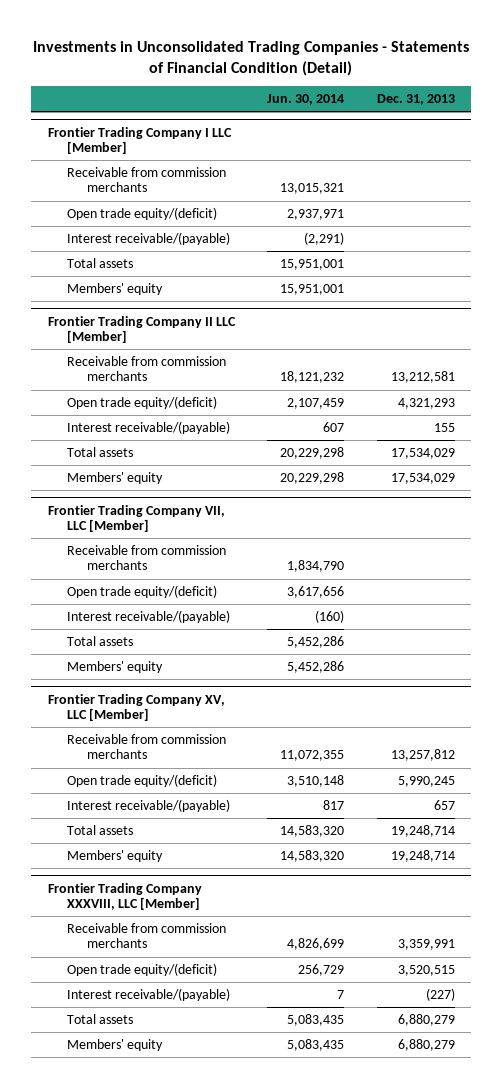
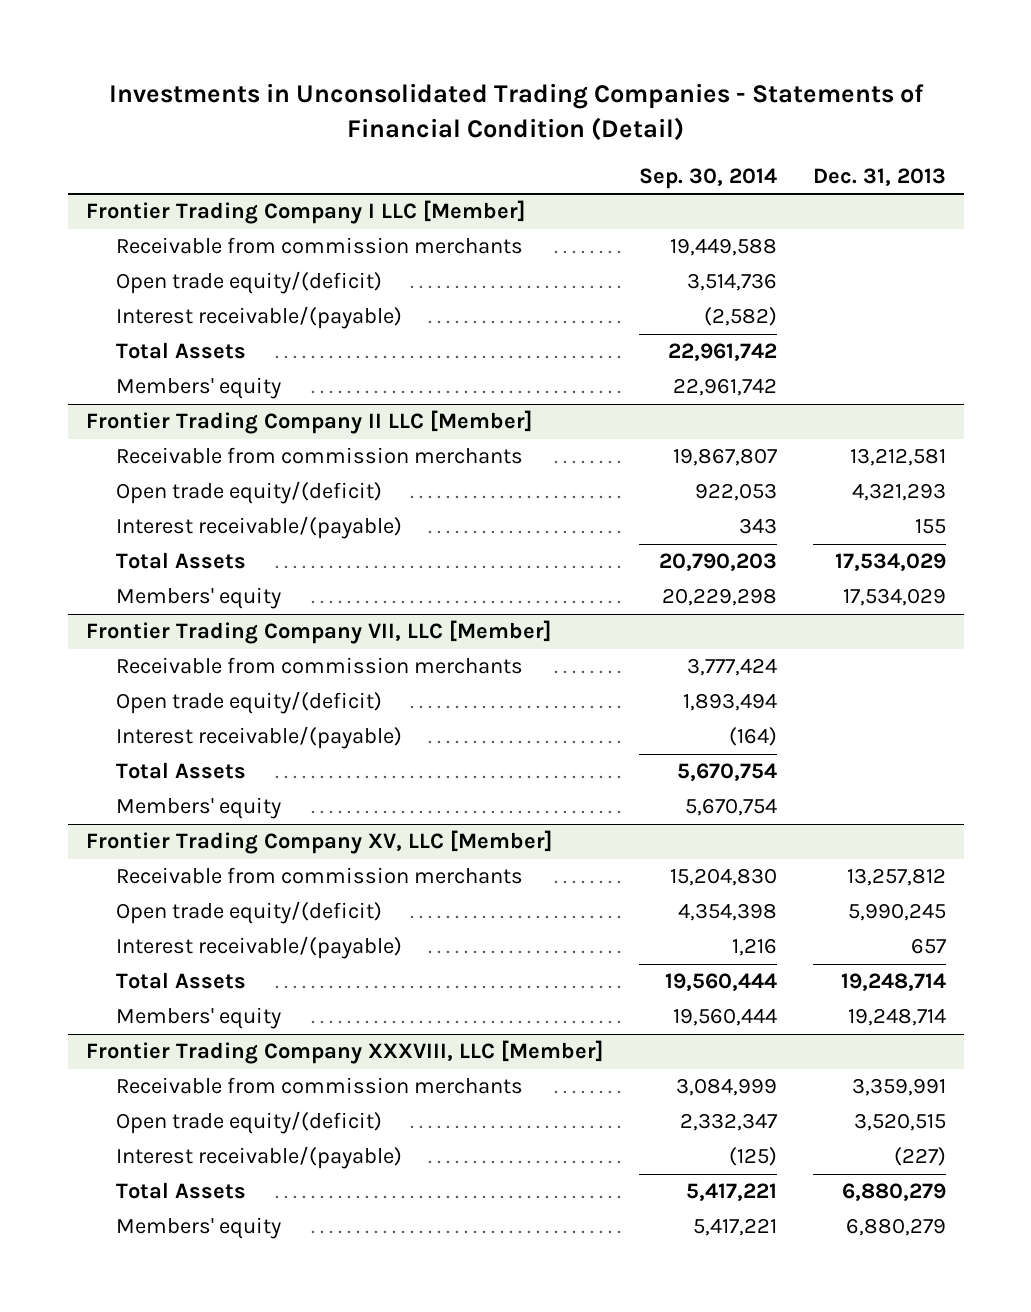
- | Jun. 30, 2014 | Dec. 31, 2013
+ | Sep. 30, 2014 | Dec. 31, 2013
@ Frontier Trading Company I LLC [Member]
- Total assets | 15,951,001 |
+ Total Assets | 22,961,742 |
@ Frontier Trading Company II LLC [Member]
- Total assets | 20,229,298 | 17,534,029
+ Total Assets | 20,790,203 | 17,534,029
@ Frontier Trading Company VII, LLC [Member]
- Total assets | 5,452,286 |
+ Total Assets | 5,670,754 |
@ Frontier Trading Company XV, LLC [Member]
- Total assets | 14,583,320 | 19,248,714
+ Total Assets | 19,560,444 | 19,248,714
@ Frontier Trading Company XXXVIII, LLC [Member]
- Total assets | 5,083,435 | 6,880,279
+ Total Assets | 5,417,221 | 6,880,279

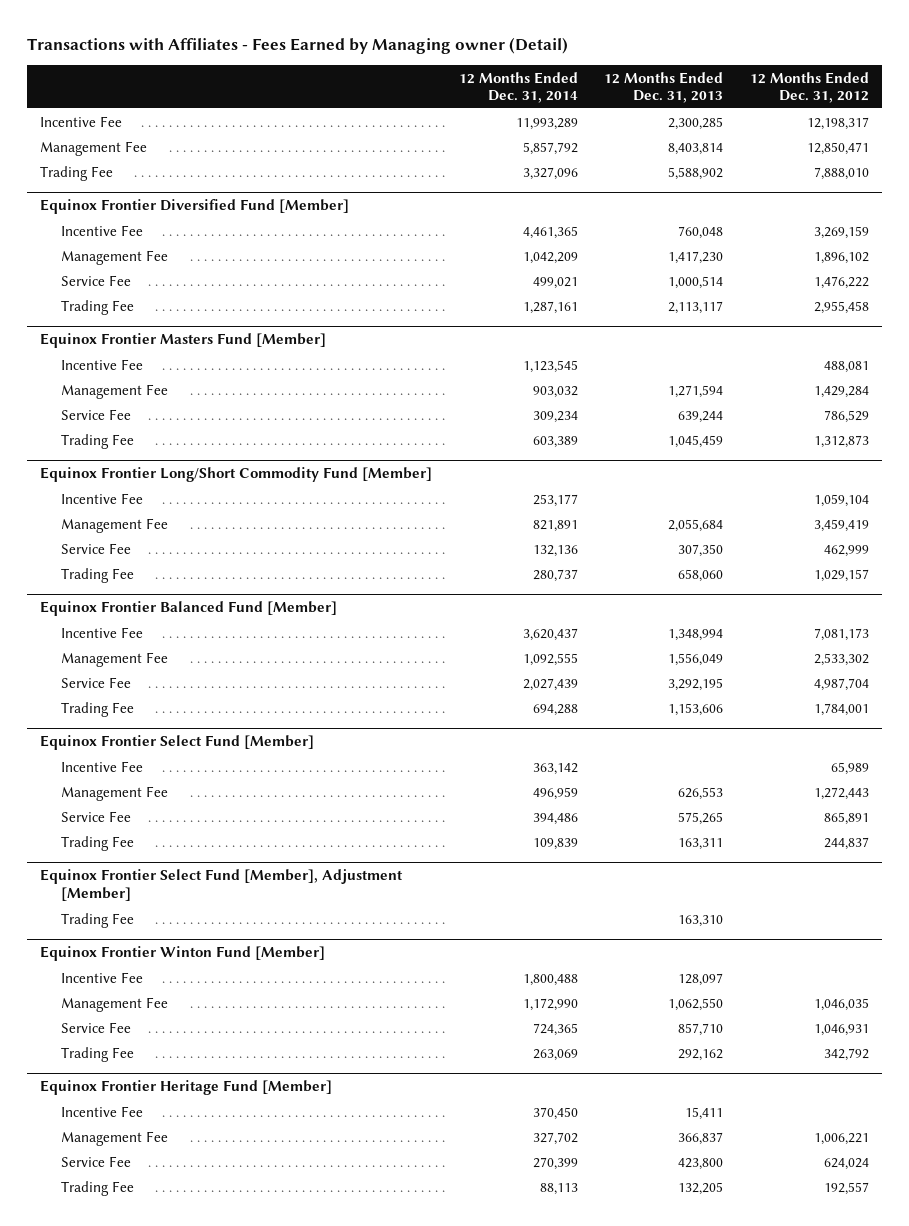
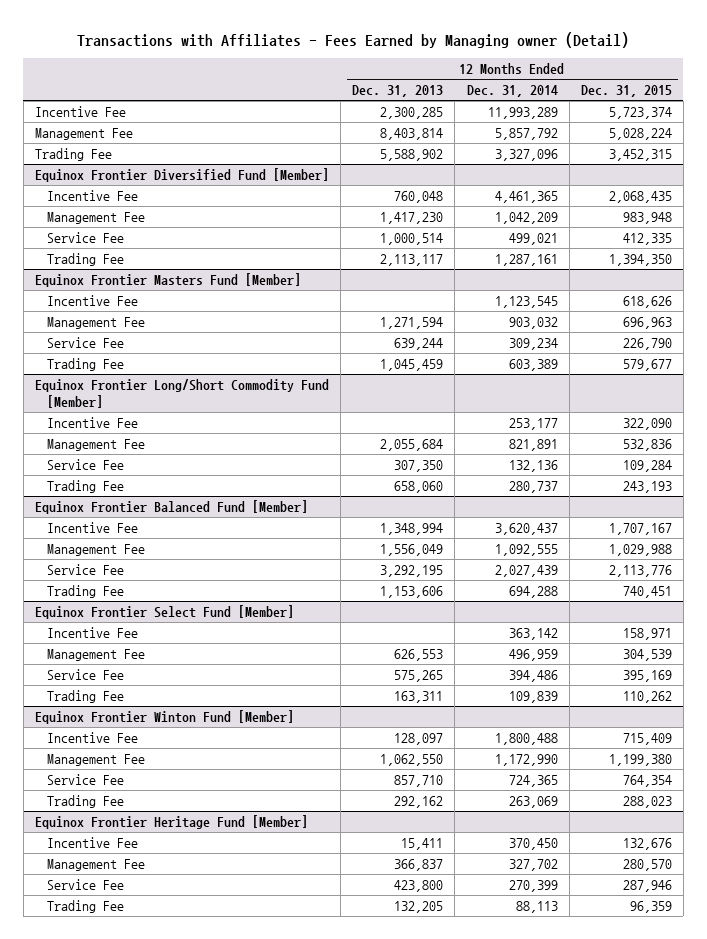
- | 12 Months Ended Dec. 31, 2014 | 12 Months Ended Dec. 31, 2013 | 12 Months Ended Dec. 31, 2012
+ | 12 Months Ended Dec. 31, 2013 | 12 Months Ended Dec. 31, 2014 | 12 Months Ended Dec. 31, 2015
- Equinox Frontier Select Fund [Member], Adjustment [Member]
- Trading Fee | | 163,310 |

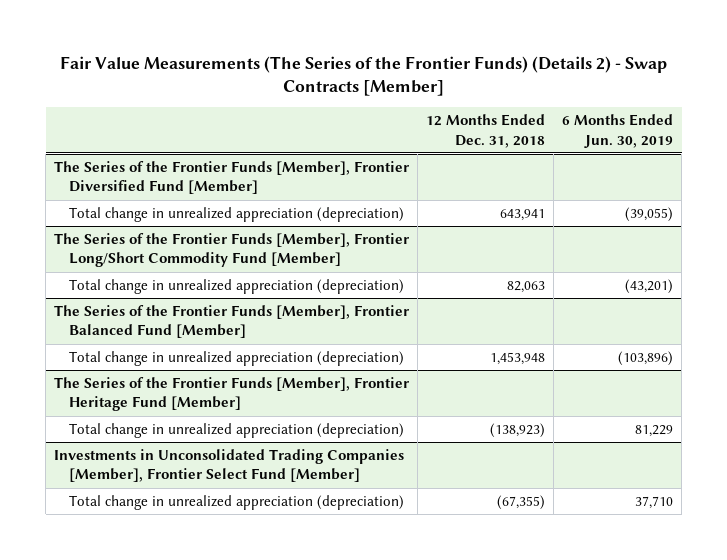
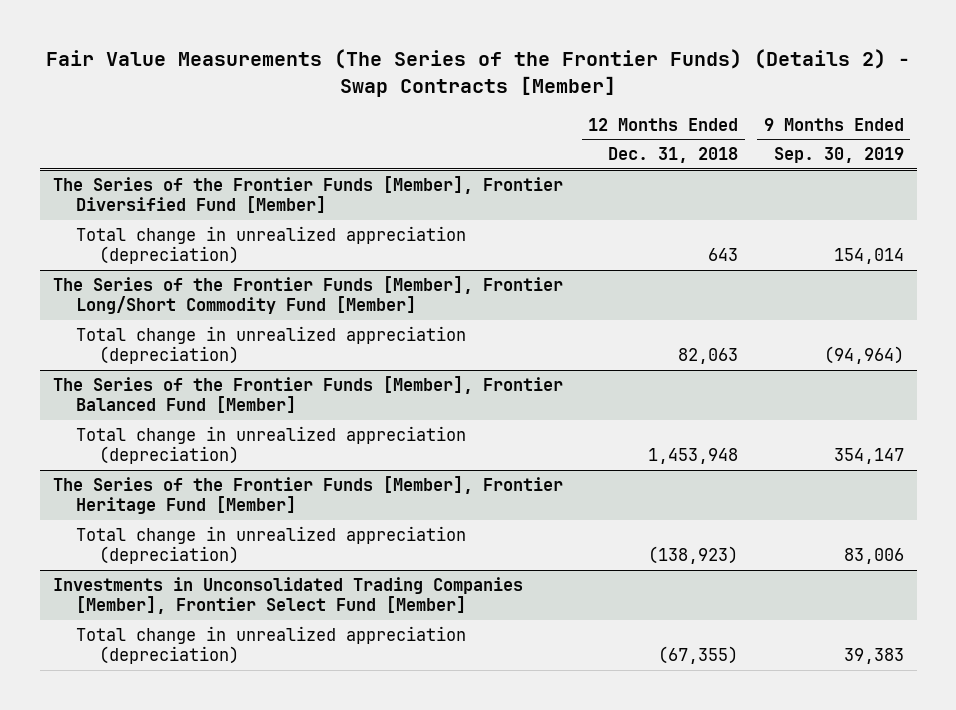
- | 12 Months Ended Dec. 31, 2018 | 6 Months Ended Jun. 30, 2019
+ | 12 Months Ended Dec. 31, 2018 | 9 Months Ended Sep. 30, 2019
@ The Series of the Frontier Funds [Member], Frontier Diversified Fund [Member]
- Total change in unrealized appreciation (depreciation) | 643,941 | (39,055)
+ Total change in unrealized appreciation (depreciation) | 643 | 154,014

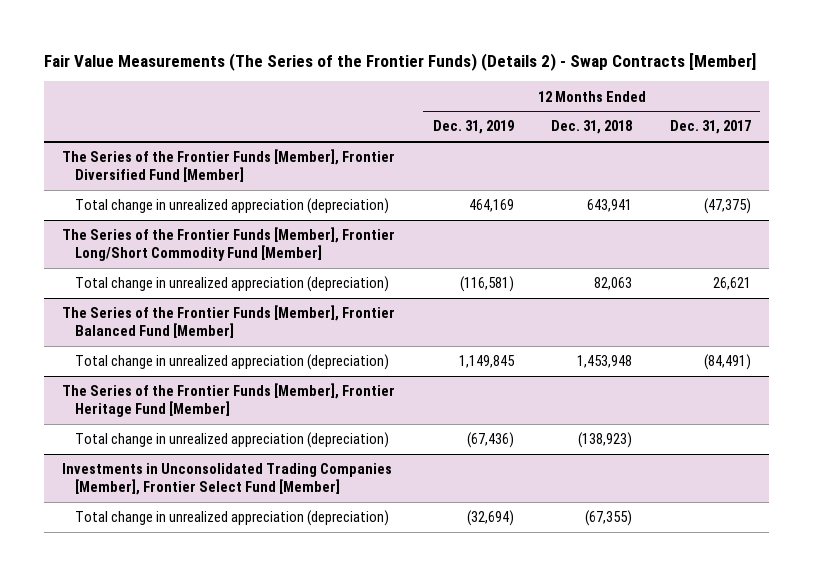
- | 12 Months Ended Dec. 31, 2018 | 9 Months Ended Sep. 30, 2019
+ | 12 Months Ended Dec. 31, 2019 | 12 Months Ended Dec. 31, 2018 | 12 Months Ended Dec. 31, 2017
@ The Series of the Frontier Funds [Member], Frontier Diversified Fund [Member]
- Total change in unrealized appreciation (depreciation) | 643 | 154,014
+ Total change in unrealized appreciation (depreciation) | 464,169 | 643,941 | (47,375)

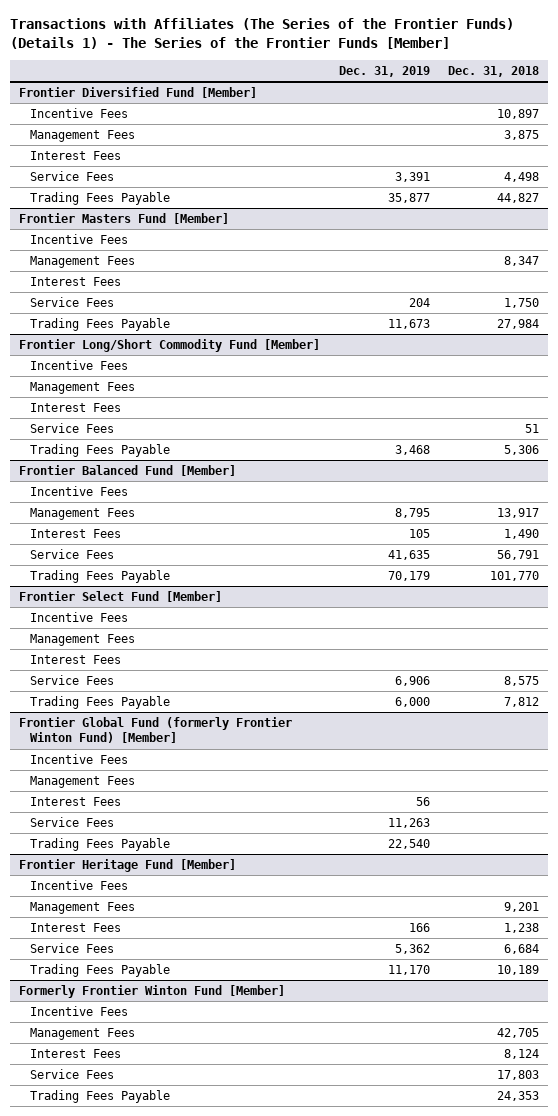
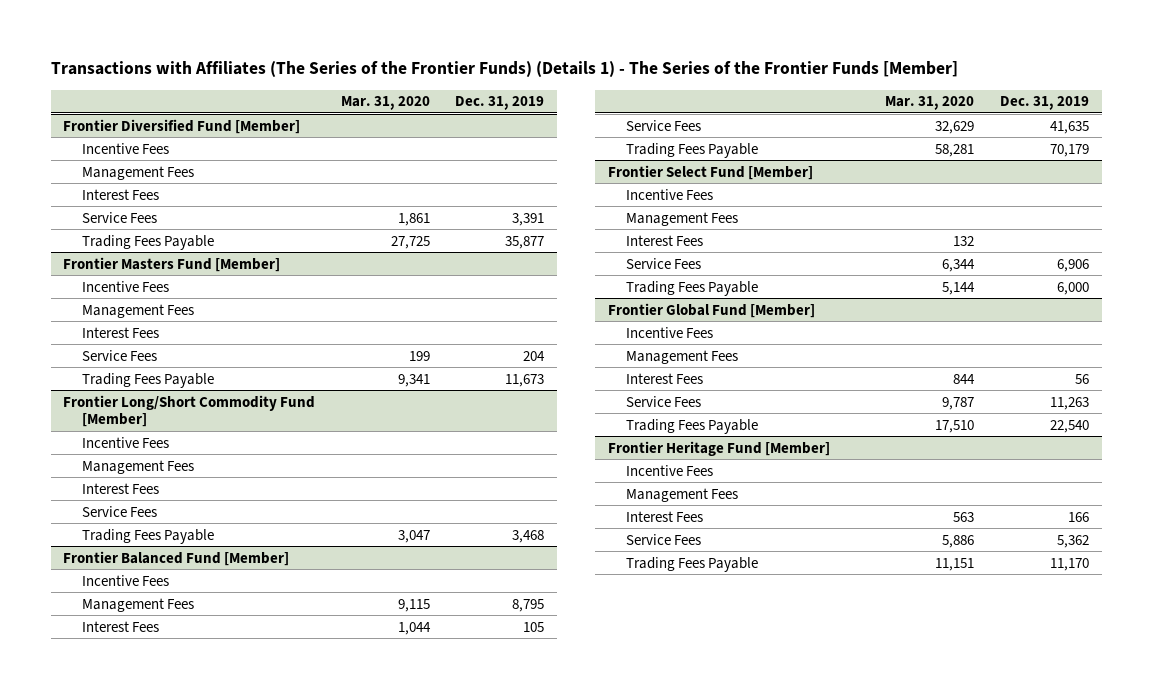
- | Dec. 31, 2019 | Dec. 31, 2018
+ | Mar. 31, 2020 | Dec. 31, 2019
- Frontier Global Fund (formerly Frontier Winton Fund) [Member]
+ Frontier Global Fund [Member]
- Formerly Frontier Winton Fund [Member]
- Incentive Fees
- Management Fees | | 42,705
- Interest Fees | | 8,124
- Service Fees | | 17,803
- Trading Fees Payable | | 24,353

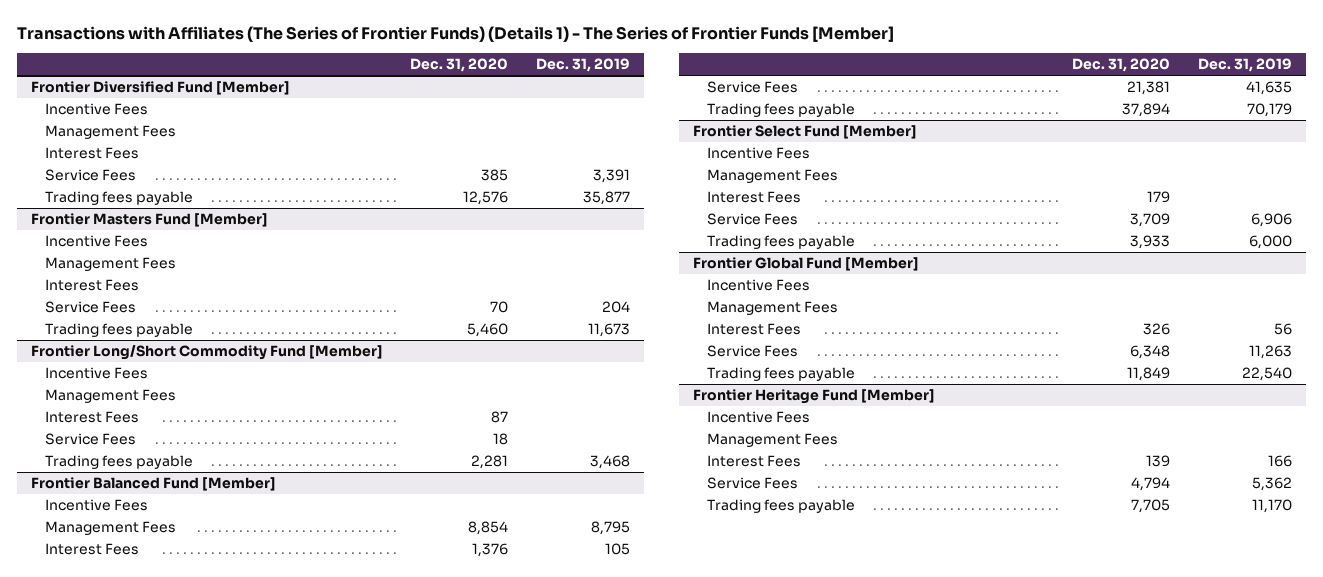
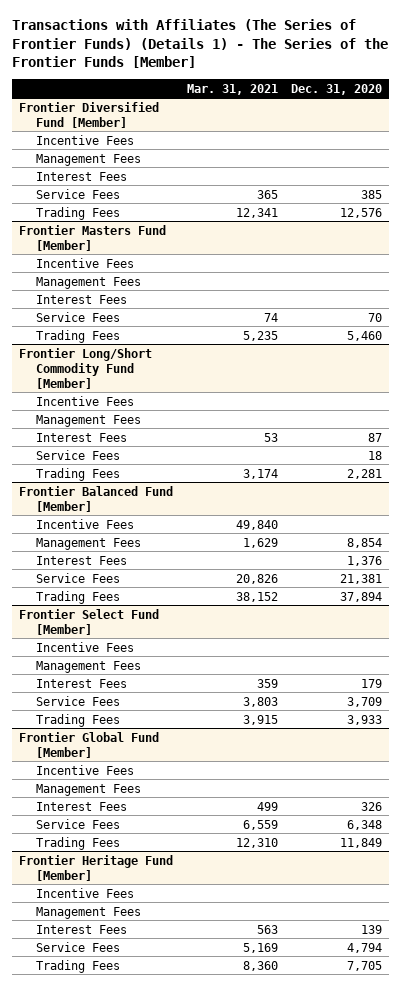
- Transactions with Affiliates (The Series of Frontier Funds) (Details 1) - The Series of Frontier Funds [Member]
+ Transactions with Affiliates (The Series of Frontier Funds) (Details 1) - The Series of the Frontier Funds [Member]
- | Dec. 31, 2020 | Dec. 31, 2019
+ | Mar. 31, 2021 | Dec. 31, 2020
@ Frontier Diversified Fund [Member]
- Trading fees payable | 12,576 | 35,877
+ Trading Fees | 12,341 | 12,576
@ Frontier Masters Fund [Member]
- Trading fees payable | 5,460 | 11,673
+ Trading Fees | 5,235 | 5,460
@ Frontier Long/Short Commodity Fund [Member]
- Trading fees payable | 2,281 | 3,468
+ Trading Fees | 3,174 | 2,281
@ Frontier Balanced Fund [Member]
- Trading fees payable | 37,894 | 70,179
+ Trading Fees | 38,152 | 37,894
@ Frontier Select Fund [Member]
- Trading fees payable | 3,933 | 6,000
+ Trading Fees | 3,915 | 3,933
@ Frontier Global Fund [Member]
- Trading fees payable | 11,849 | 22,540
+ Trading Fees | 12,310 | 11,849
@ Frontier Heritage Fund [Member]
- Trading fees payable | 7,705 | 11,170
+ Trading Fees | 8,360 | 7,705

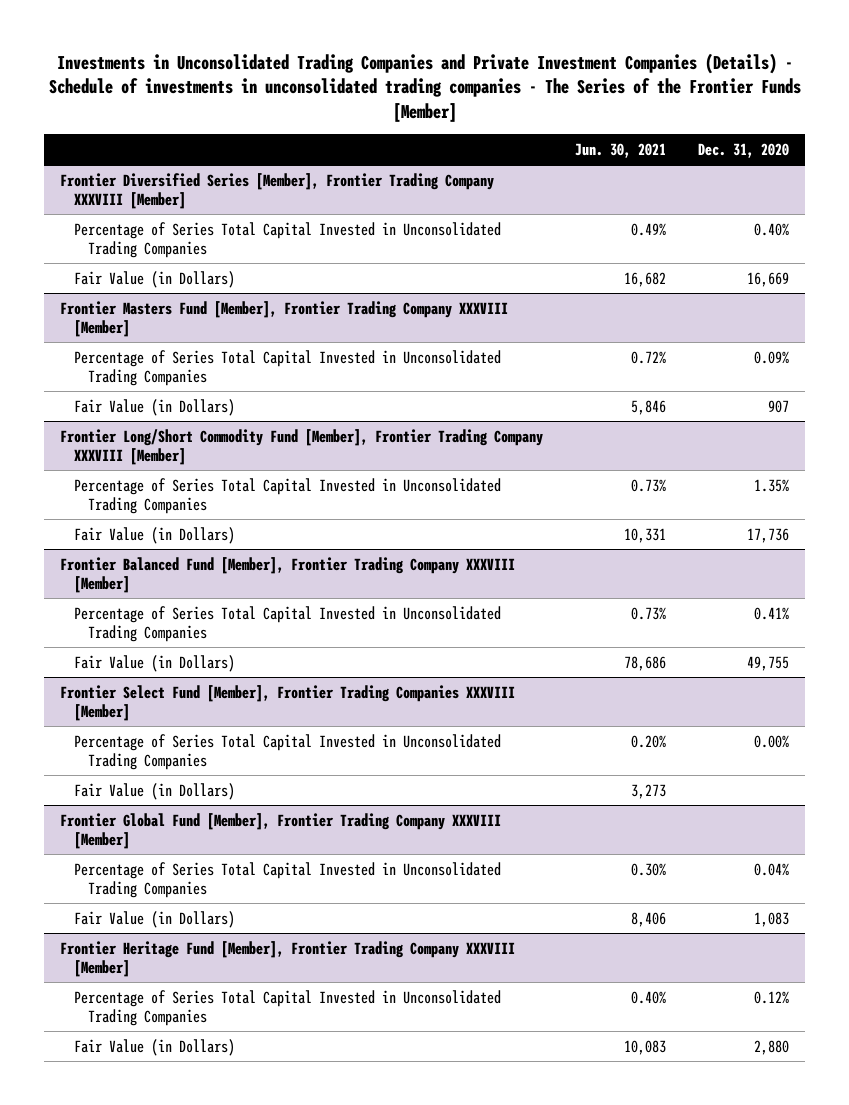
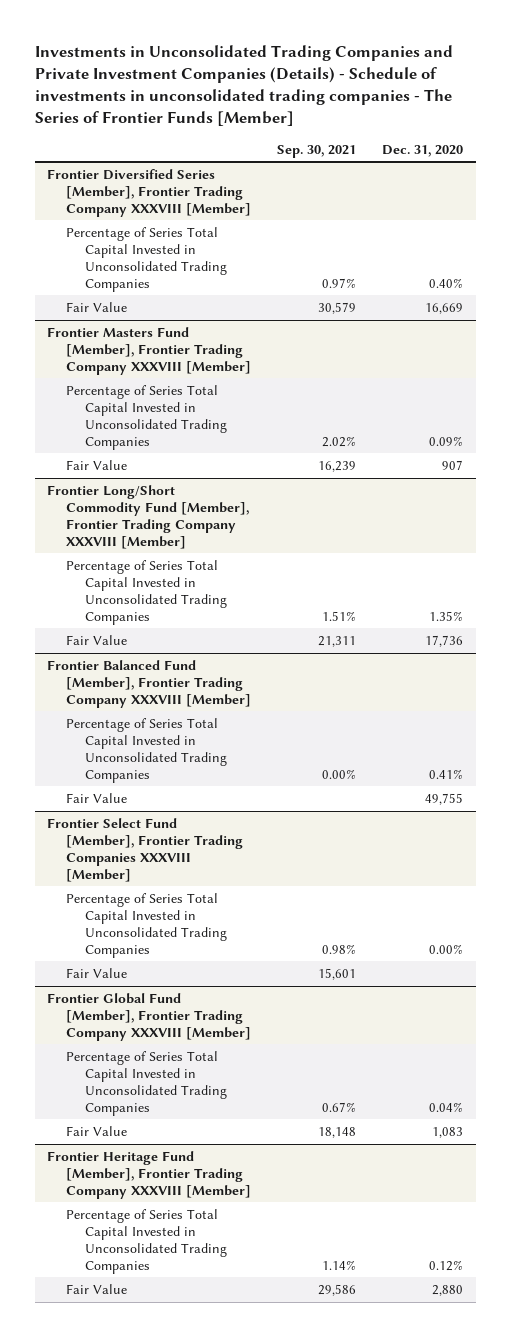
- Investments in Unconsolidated Trading Companies and Private Investment Companies (Details) - Schedule of investments in unconsolidated trading companies - The Series of the Frontier Funds [Member]
+ Investments in Unconsolidated Trading Companies and Private Investment Companies (Details) - Schedule of investments in unconsolidated trading companies - The Series of Frontier Funds [Member]
- | Jun. 30, 2021 | Dec. 31, 2020
+ | Sep. 30, 2021 | Dec. 31, 2020
@ Frontier Diversified Series [Member], Frontier Trading Company XXXVIII [Member]
- Fair Value (in Dollars) | 16,682 | 16,669
+ Fair Value | 30,579 | 16,669
@ Frontier Masters Fund [Member], Frontier Trading Company XXXVIII [Member]
- Fair Value (in Dollars) | 5,846 | 907
+ Fair Value | 16,239 | 907
@ Frontier Long/Short Commodity Fund [Member], Frontier Trading Company XXXVIII [Member]
- Fair Value (in Dollars) | 10,331 | 17,736
+ Fair Value | 21,311 | 17,736
@ Frontier Balanced Fund [Member], Frontier Trading Company XXXVIII [Member]
- Fair Value (in Dollars) | 78,686 | 49,755
+ Fair Value | | 49,755
@ Frontier Select Fund [Member], Frontier Trading Companies XXXVIII [Member]
- Fair Value (in Dollars) | 3,273 |
+ Fair Value | 15,601 |
@ Frontier Global Fund [Member], Frontier Trading Company XXXVIII [Member]
- Fair Value (in Dollars) | 8,406 | 1,083
+ Fair Value | 18,148 | 1,083
@ Frontier Heritage Fund [Member], Frontier Trading Company XXXVIII [Member]
- Fair Value (in Dollars) | 10,083 | 2,880
+ Fair Value | 29,586 | 2,880

